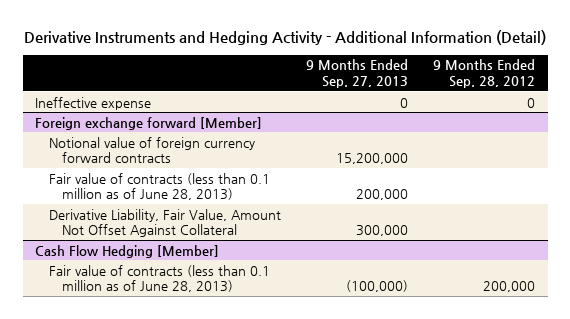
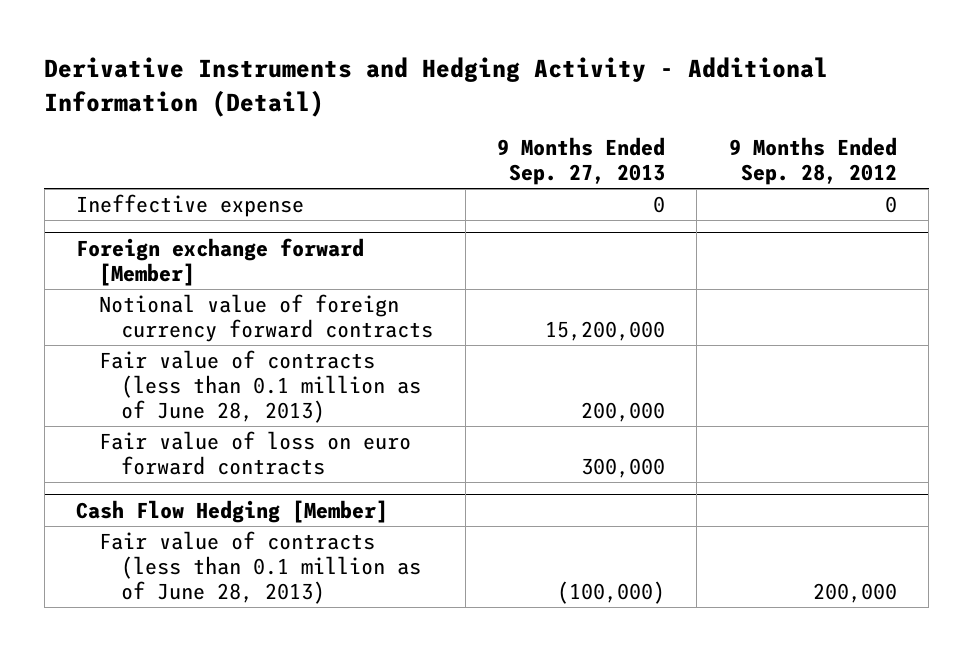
@ Foreign exchange forward [Member]
- Derivative Liability, Fair Value, Amount Not Offset Against Collateral | 300,000 |
+ Fair value of loss on euro forward contracts | 300,000 |

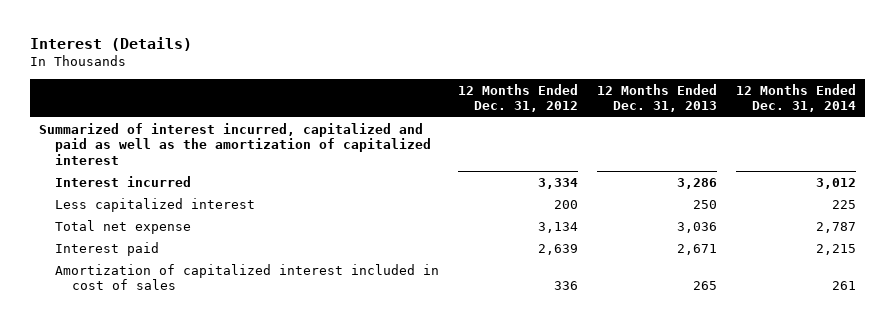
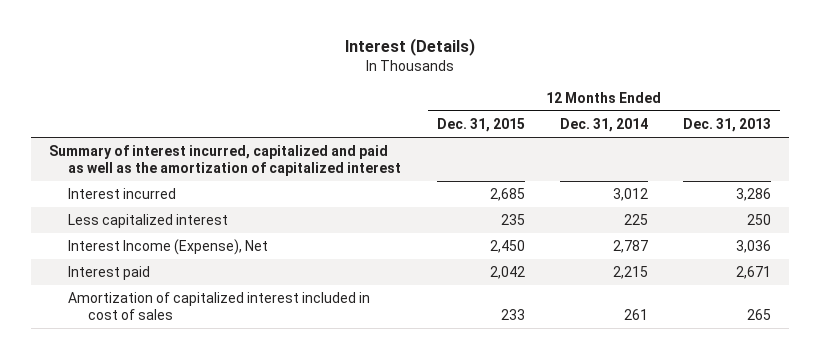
- | 12 Months Ended Dec. 31, 2012 | 12 Months Ended Dec. 31, 2013 | 12 Months Ended Dec. 31, 2014
+ | 12 Months Ended Dec. 31, 2015 | 12 Months Ended Dec. 31, 2014 | 12 Months Ended Dec. 31, 2013
- Summarized of interest incurred, capitalized and paid as well as the amortization of capitalized interest
+ Summary of interest incurred, capitalized and paid as well as the amortization of capitalized interest
- Total net expense | 3,134 | 3,036 | 2,787
+ Interest Income (Expense), Net | 2,450 | 2,787 | 3,036

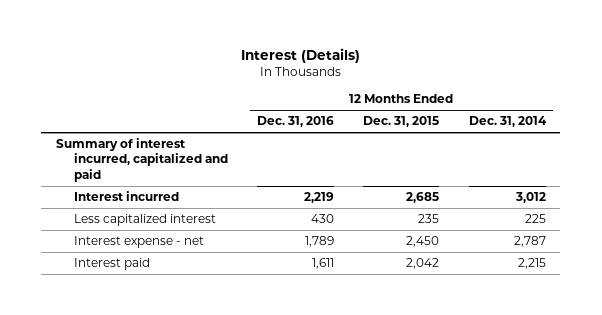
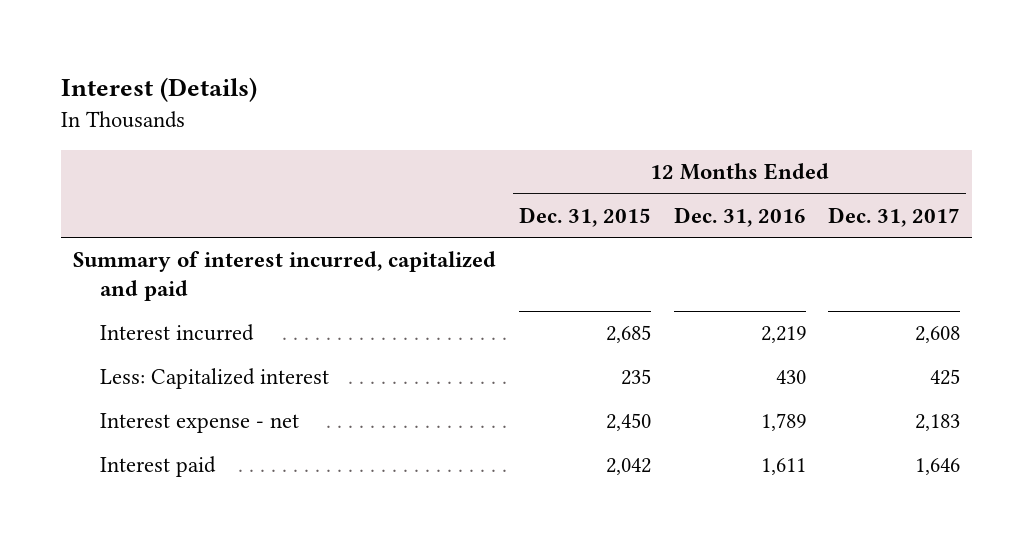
- | 12 Months Ended Dec. 31, 2016 | 12 Months Ended Dec. 31, 2015 | 12 Months Ended Dec. 31, 2014
+ | 12 Months Ended Dec. 31, 2015 | 12 Months Ended Dec. 31, 2016 | 12 Months Ended Dec. 31, 2017
- Less capitalized interest | 430 | 235 | 225
+ Less: Capitalized interest | 235 | 430 | 425

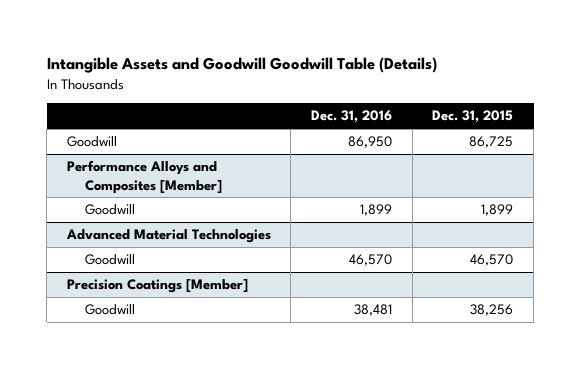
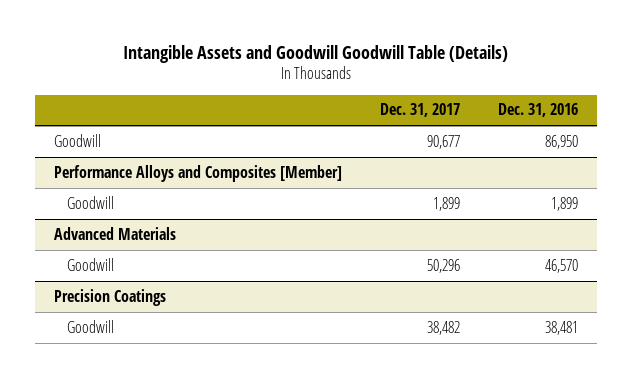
- | Dec. 31, 2016 | Dec. 31, 2015
+ | Dec. 31, 2017 | Dec. 31, 2016
- Advanced Material Technologies
+ Advanced Materials
- Precision Coatings [Member]
+ Precision Coatings

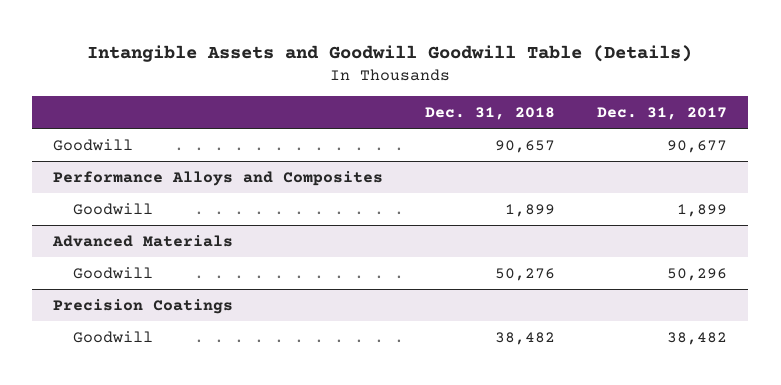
- | Dec. 31, 2017 | Dec. 31, 2016
+ | Dec. 31, 2018 | Dec. 31, 2017
- Performance Alloys and Composites [Member]
+ Performance Alloys and Composites

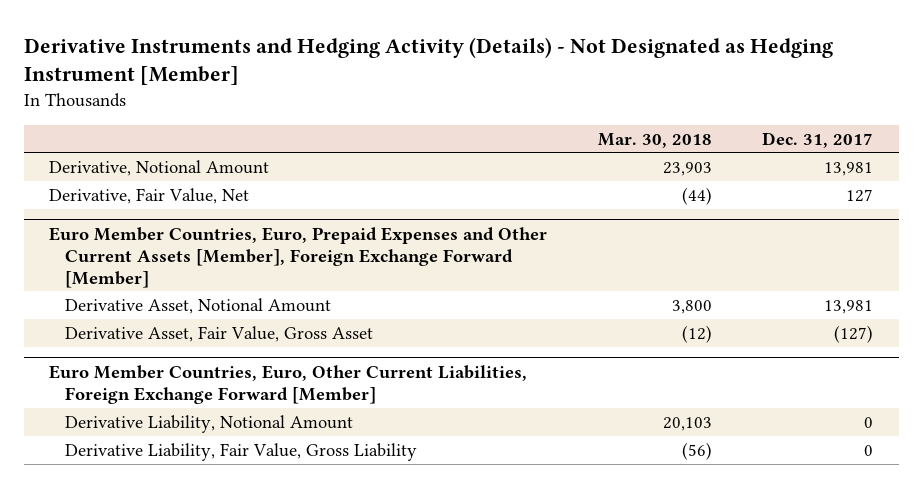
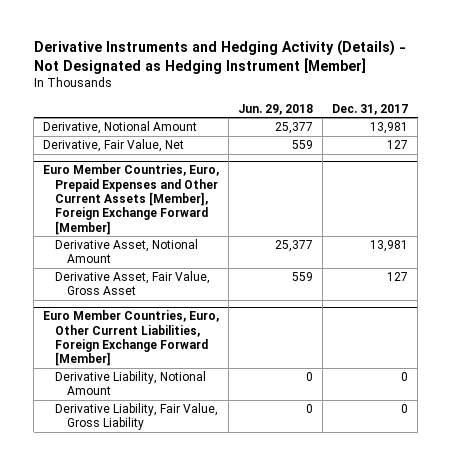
- | Mar. 30, 2018 | Dec. 31, 2017
+ | Jun. 29, 2018 | Dec. 31, 2017
@ Euro Member Countries, Euro, Prepaid Expenses and Other Current Assets [Member], Foreign Exchange Forward [Member]
- Derivative Asset, Fair Value, Gross Asset | (12) | (127)
+ Derivative Asset, Fair Value, Gross Asset | 559 | 127

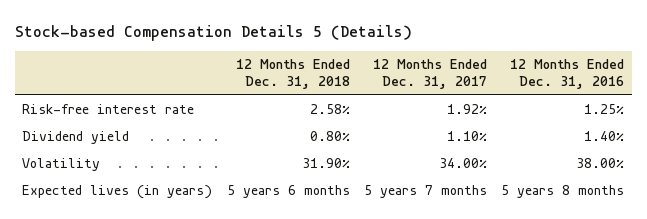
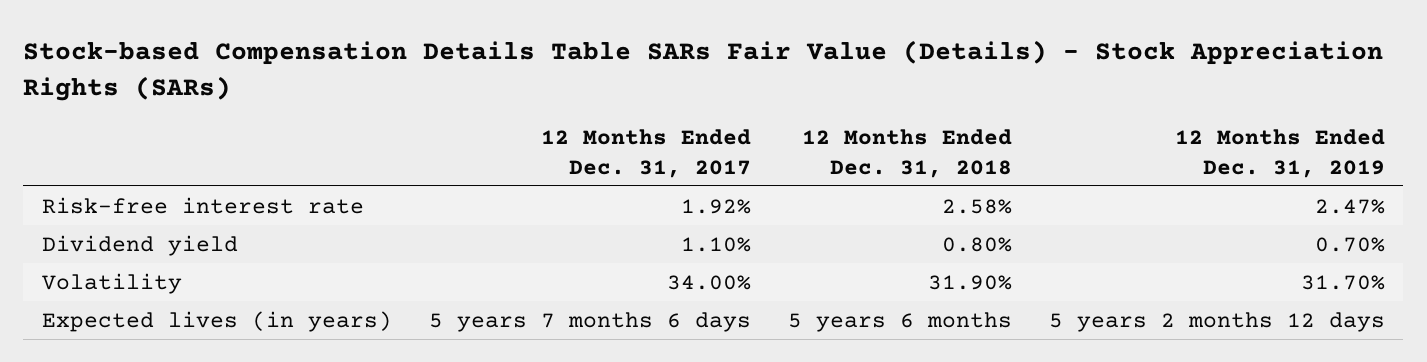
- Stock-based Compensation Details 5 (Details)
+ Stock-based Compensation Details Table SARs Fair Value (Details) - Stock Appreciation Rights (SARs)
- | 12 Months Ended Dec. 31, 2018 | 12 Months Ended Dec. 31, 2017 | 12 Months Ended Dec. 31, 2016
+ | 12 Months Ended Dec. 31, 2017 | 12 Months Ended Dec. 31, 2018 | 12 Months Ended Dec. 31, 2019
- Expected lives (in years) | 5 years 6 months | 5 years 7 months | 5 years 8 months
+ Expected lives (in years) | 5 years 7 months 6 days | 5 years 6 months | 5 years 2 months 12 days

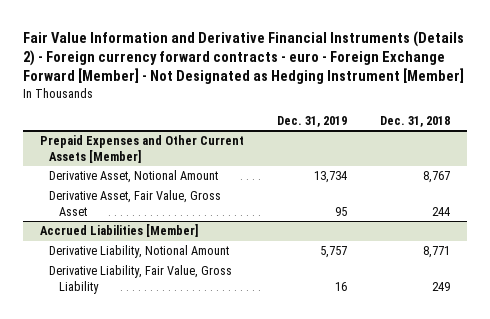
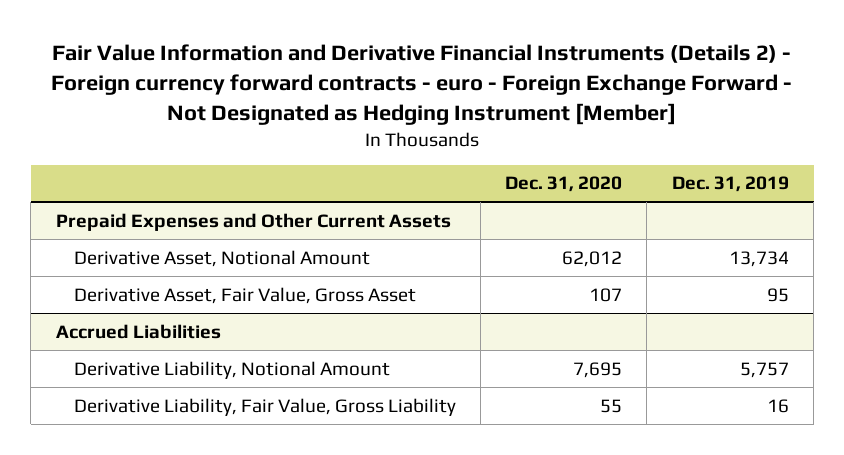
- Fair Value Information and Derivative Financial Instruments (Details 2) - Foreign currency forward contracts - euro - Foreign Exchange Forward [Member] - Not Designated as Hedging Instrument [Member]
+ Fair Value Information and Derivative Financial Instruments (Details 2) - Foreign currency forward contracts - euro - Foreign Exchange Forward - Not Designated as Hedging Instrument [Member]
- | Dec. 31, 2019 | Dec. 31, 2018
+ | Dec. 31, 2020 | Dec. 31, 2019
- Prepaid Expenses and Other Current Assets [Member]
+ Prepaid Expenses and Other Current Assets
- Accrued Liabilities [Member]
+ Accrued Liabilities

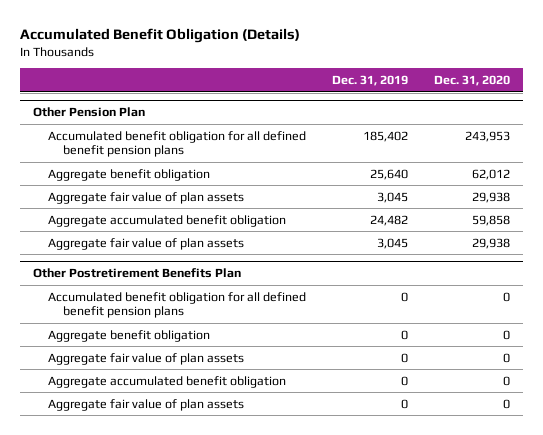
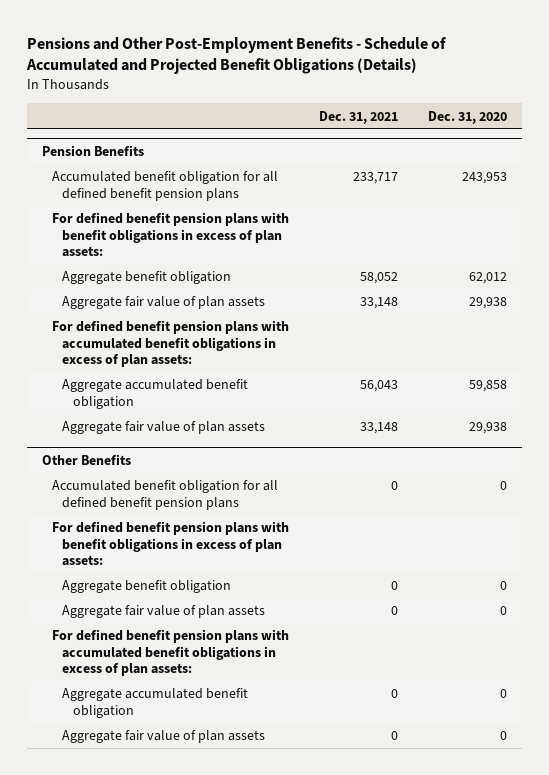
- Accumulated Benefit Obligation (Details)
+ Pensions and Other Post-Employment Benefits - Schedule of Accumulated and Projected Benefit Obligations (Details)
- | Dec. 31, 2019 | Dec. 31, 2020
+ | Dec. 31, 2021 | Dec. 31, 2020
- Other Pension Plan
+ Pension Benefits
+ For defined benefit pension plans with benefit obligations in excess of plan assets:
+ For defined benefit pension plans with accumulated benefit obligations in excess of plan assets:
- Other Postretirement Benefits Plan
+ Other Benefits
+ For defined benefit pension plans with benefit obligations in excess of plan assets:
+ For defined benefit pension plans with accumulated benefit obligations in excess of plan assets:

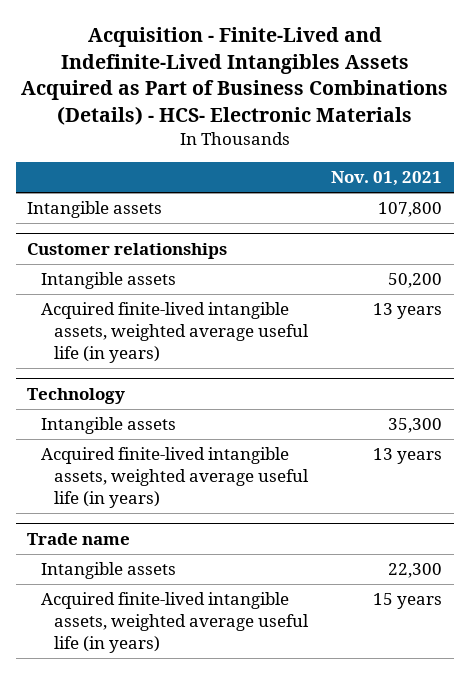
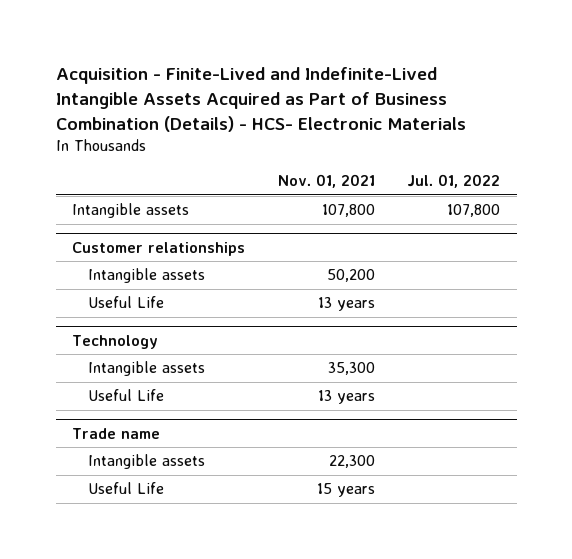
- Acquisition - Finite-Lived and Indefinite-Lived Intangibles Assets Acquired as Part of Business Combinations (Details) - HCS- Electronic Materials
+ Acquisition - Finite-Lived and Indefinite-Lived Intangible Assets Acquired as Part of Business Combination (Details) - HCS- Electronic Materials
- | Nov. 01, 2021
+ | Nov. 01, 2021 | Jul. 01, 2022
@ Customer relationships
- Acquired finite-lived intangible assets, weighted average useful life (in years) | 13 years
+ Useful Life | 13 years |
@ Technology
- Acquired finite-lived intangible assets, weighted average useful life (in years) | 13 years
+ Useful Life | 13 years |
@ Trade name
- Acquired finite-lived intangible assets, weighted average useful life (in years) | 15 years
+ Useful Life | 15 years |

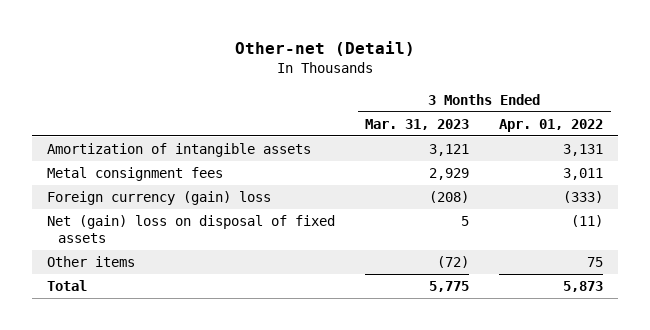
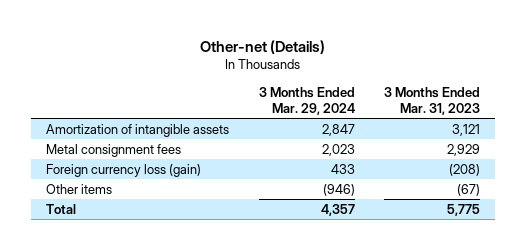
- Other-net (Detail)
+ Other-net (Details)
- | 3 Months Ended Mar. 31, 2023 | 3 Months Ended Apr. 01, 2022
+ | 3 Months Ended Mar. 29, 2024 | 3 Months Ended Mar. 31, 2023
- Foreign currency (gain) loss | (208) | (333)
- Net (gain) loss on disposal of fixed assets | 5 | (11)
- Other items | (72) | 75
+ Foreign currency loss (gain) | 433 | (208)
+ Other items | (946) | (67)

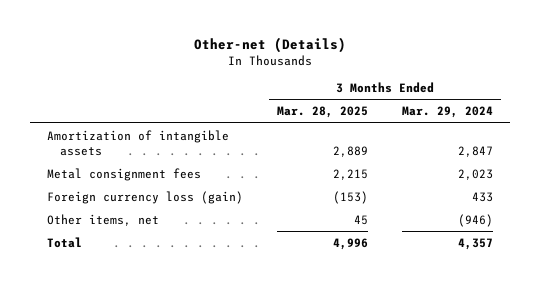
- | 3 Months Ended Mar. 29, 2024 | 3 Months Ended Mar. 31, 2023
+ | 3 Months Ended Mar. 28, 2025 | 3 Months Ended Mar. 29, 2024
- Other items | (946) | (67)
+ Other items, net | 45 | (946)

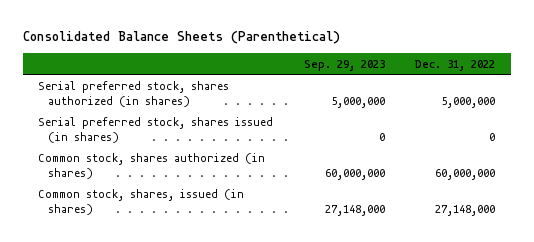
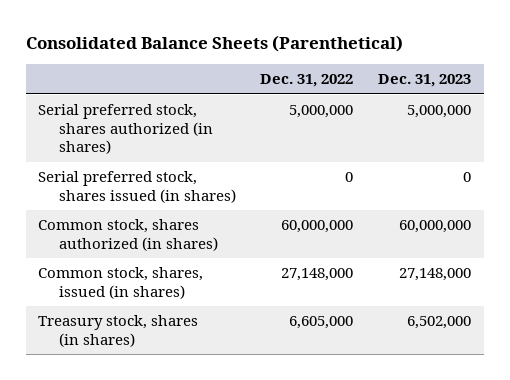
- | Sep. 29, 2023 | Dec. 31, 2022
+ | Dec. 31, 2022 | Dec. 31, 2023
+ Treasury stock, shares (in shares) | 6,605,000 | 6,502,000

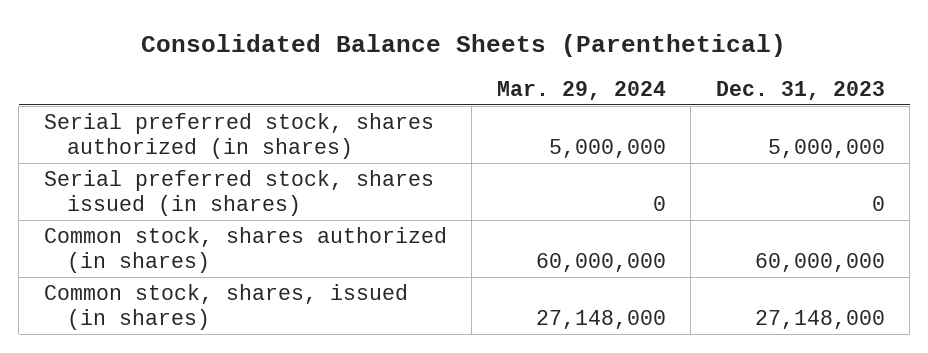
- | Dec. 31, 2022 | Dec. 31, 2023
+ | Mar. 29, 2024 | Dec. 31, 2023
- Treasury stock, shares (in shares) | 6,605,000 | 6,502,000

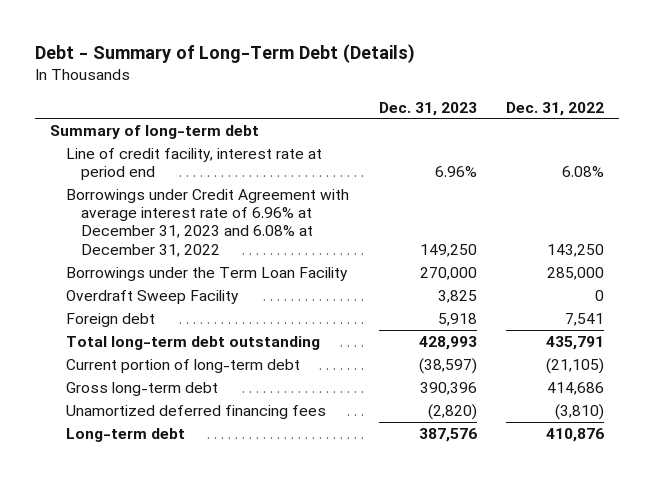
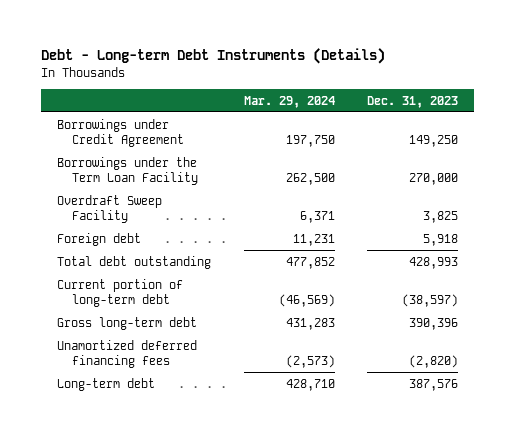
- Debt - Summary of Long-Term Debt (Details)
+ Debt - Long-term Debt Instruments (Details)
- | Dec. 31, 2023 | Dec. 31, 2022
+ | Mar. 29, 2024 | Dec. 31, 2023
- Summary of long-term debt
- Line of credit facility, interest rate at period end | 6.96% | 6.08%
- Borrowings under Credit Agreement with average interest rate of 6.96% at December 31, 2023 and 6.08% at December 31, 2022 | 149,250 | 143,250
+ Borrowings under Credit Agreement | 197,750 | 149,250
- Total long-term debt outstanding | 428,993 | 435,791
+ Total debt outstanding | 477,852 | 428,993

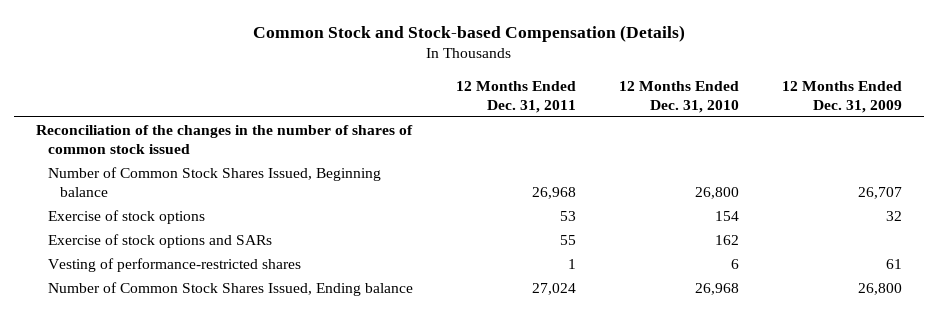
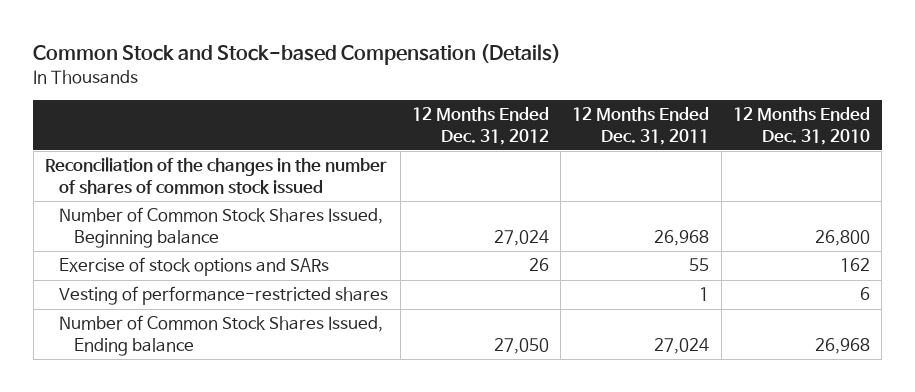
- | 12 Months Ended Dec. 31, 2011 | 12 Months Ended Dec. 31, 2010 | 12 Months Ended Dec. 31, 2009
+ | 12 Months Ended Dec. 31, 2012 | 12 Months Ended Dec. 31, 2011 | 12 Months Ended Dec. 31, 2010
- Exercise of stock options | 53 | 154 | 32

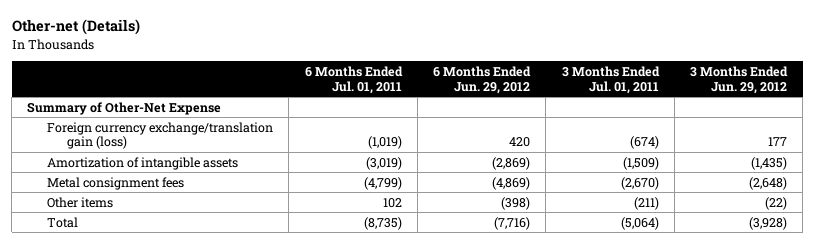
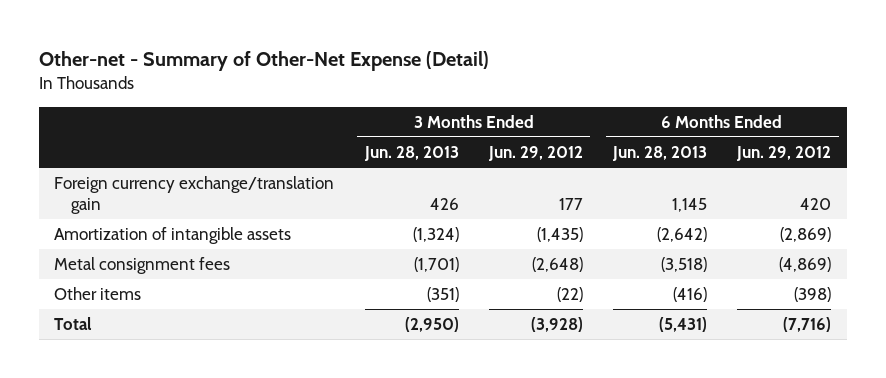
- Other-net (Details)
+ Other-net - Summary of Other-Net Expense (Detail)
- | 6 Months Ended Jul. 01, 2011 | 6 Months Ended Jun. 29, 2012 | 3 Months Ended Jul. 01, 2011 | 3 Months Ended Jun. 29, 2012
+ | 3 Months Ended Jun. 28, 2013 | 3 Months Ended Jun. 29, 2012 | 6 Months Ended Jun. 28, 2013 | 6 Months Ended Jun. 29, 2012
- Summary of Other-Net Expense
- Foreign currency exchange/translation gain (loss) | (1,019) | 420 | (674) | 177
+ Foreign currency exchange/translation gain | 426 | 177 | 1,145 | 420

